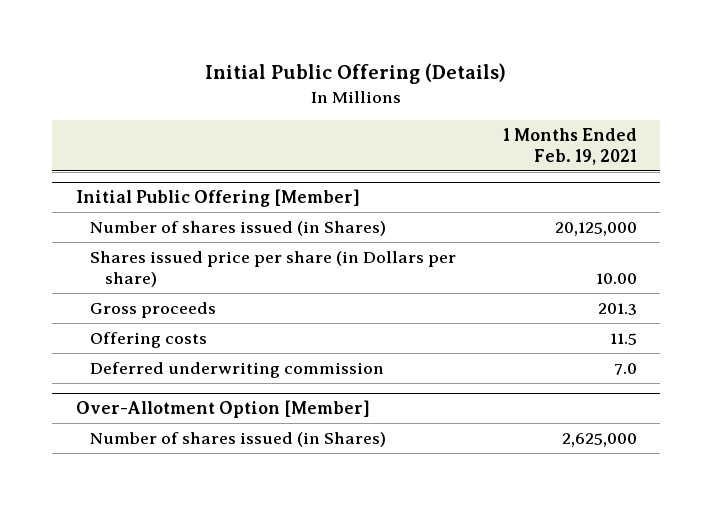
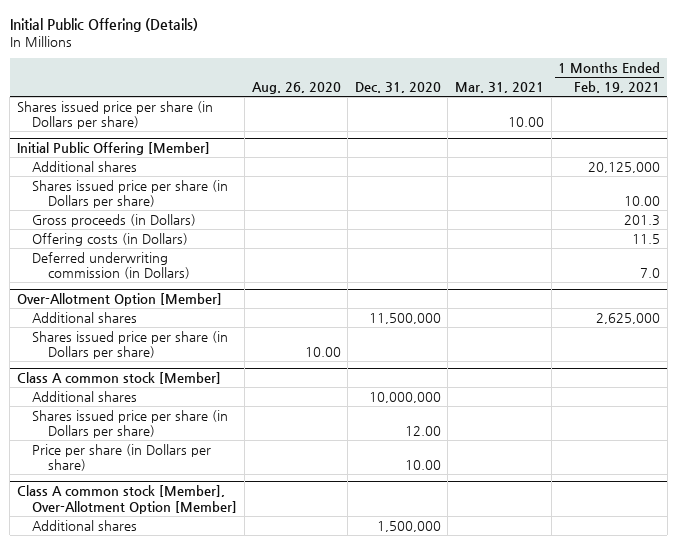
- | 1 Months Ended Feb. 19, 2021
+ | Aug. 26, 2020 | Dec. 31, 2020 | Mar. 31, 2021 | 1 Months Ended Feb. 19, 2021
+ Shares issued price per share (in Dollars per share) | | | 10.00 |
@ Initial Public Offering [Member]
- Number of shares issued (in Shares) | 20,125,000
+ Additional shares | | | | 20,125,000
- Gross proceeds | 201.3
- Offering costs | 11.5
- Deferred underwriting commission | 7.0
+ Gross proceeds (in Dollars) | | | | 201.3
+ Offering costs (in Dollars) | | | | 11.5
+ Deferred underwriting commission (in Dollars) | | | | 7.0
@ Over-Allotment Option [Member]
- Number of shares issued (in Shares) | 2,625,000
+ Additional shares | | 11,500,000 | | 2,625,000
+ Shares issued price per share (in Dollars per share) | 10.00 | | |
+ Class A common stock [Member]
+ Additional shares | | 10,000,000 | |
+ Shares issued price per share (in Dollars per share) | | 12.00 | |
+ Price per share (in Dollars per share) | | 10.00 | |
+ Class A common stock [Member], Over-Allotment Option [Member]
+ Additional shares | | 1,500,000 | |

